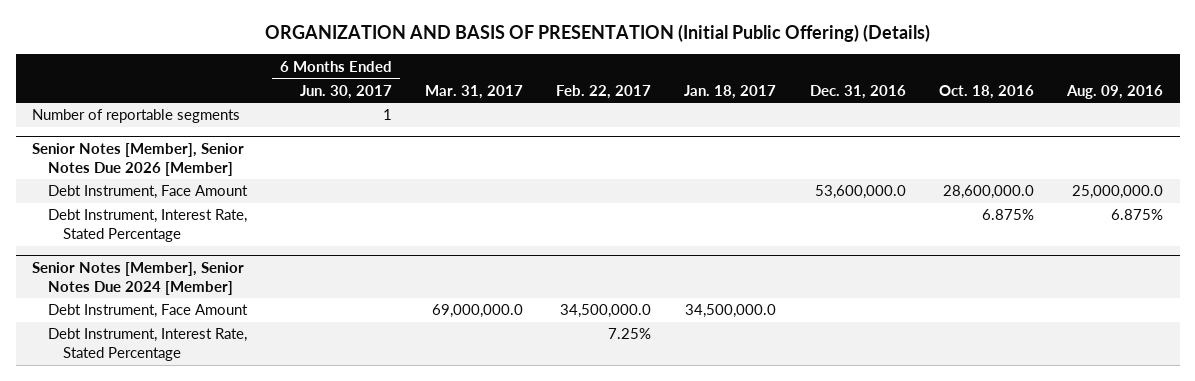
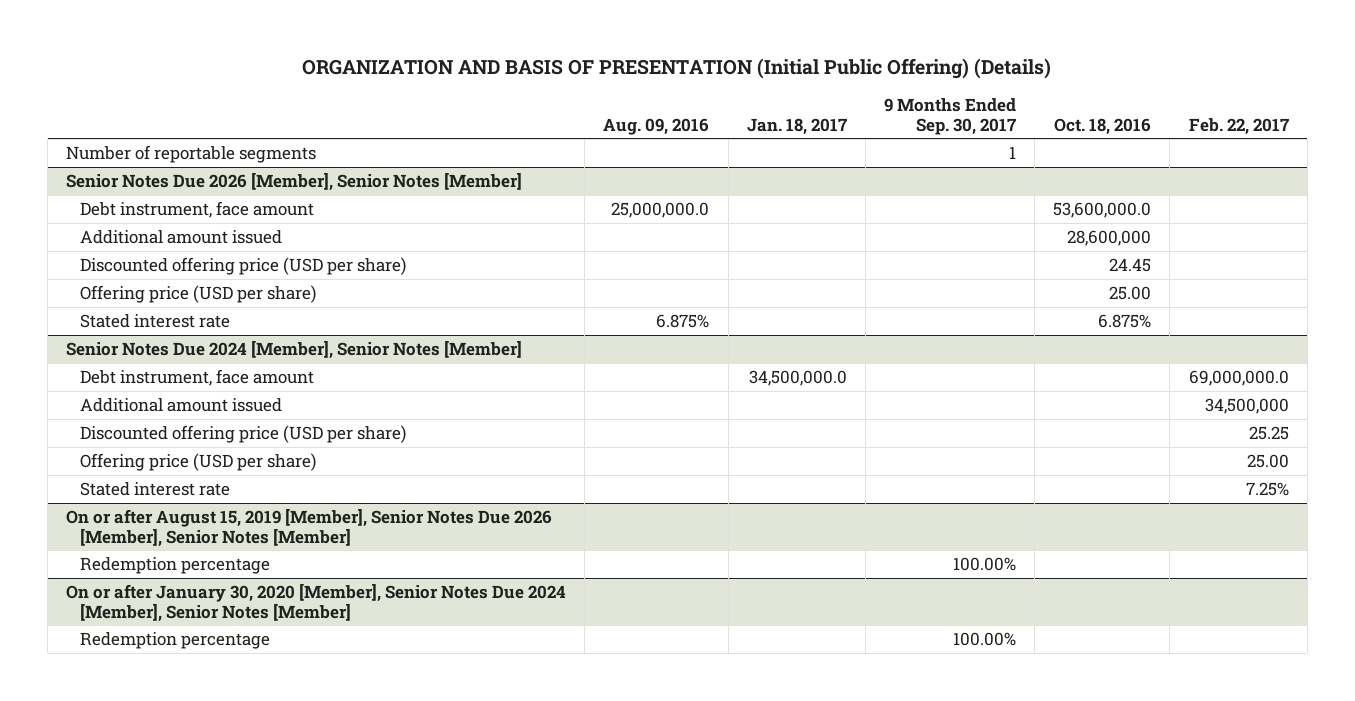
- | 6 Months Ended Jun. 30, 2017 | Mar. 31, 2017 | Feb. 22, 2017 | Jan. 18, 2017 | Dec. 31, 2016 | Oct. 18, 2016 | Aug. 09, 2016
+ | Aug. 09, 2016 | Jan. 18, 2017 | 9 Months Ended Sep. 30, 2017 | Oct. 18, 2016 | Feb. 22, 2017
- Senior Notes [Member], Senior Notes Due 2026 [Member]
- Debt Instrument, Face Amount | | | | | 53,600,000.0 | 28,600,000.0 | 25,000,000.0
- Debt Instrument, Interest Rate, Stated Percentage | | | | | | 6.875% | 6.875%
- Senior Notes [Member], Senior Notes Due 2024 [Member]
- Debt Instrument, Face Amount | | 69,000,000.0 | 34,500,000.0 | 34,500,000.0 | | |
- Debt Instrument, Interest Rate, Stated Percentage | | | 7.25% | | | |
+ Senior Notes Due 2026 [Member], Senior Notes [Member]
+ Debt instrument, face amount | 25,000,000.0 | | | 53,600,000.0 |
+ Additional amount issued | | | | 28,600,000 |
+ Discounted offering price (USD per share) | | | | 24.45 |
+ Offering price (USD per share) | | | | 25.00 |
+ Stated interest rate | 6.875% | | | 6.875% |
+ Senior Notes Due 2024 [Member], Senior Notes [Member]
+ Debt instrument, face amount | | 34,500,000.0 | | | 69,000,000.0
+ Additional amount issued | | | | | 34,500,000
+ Discounted offering price (USD per share) | | | | | 25.25
+ Offering price (USD per share) | | | | | 25.00
+ Stated interest rate | | | | | 7.25%
+ On or after August 15, 2019 [Member], Senior Notes Due 2026 [Member], Senior Notes [Member]
+ Redemption percentage | | | 100.00% | |
+ On or after January 30, 2020 [Member], Senior Notes Due 2024 [Member], Senior Notes [Member]
+ Redemption percentage | | | 100.00% | |

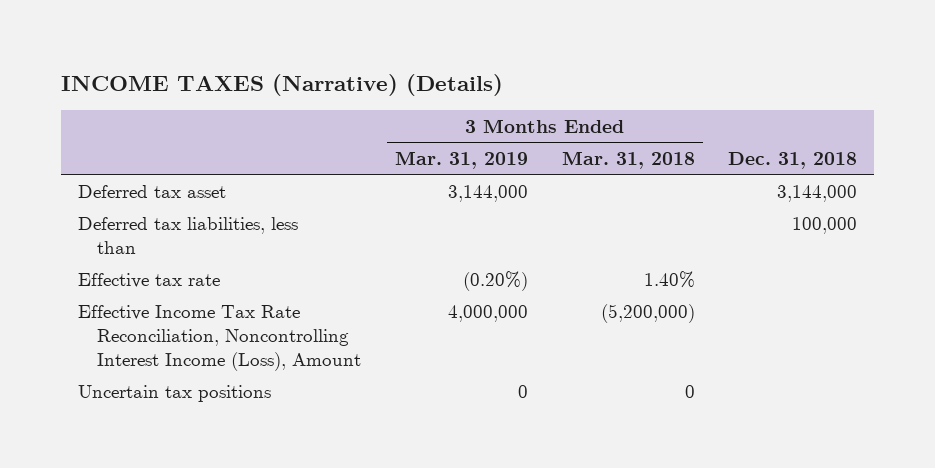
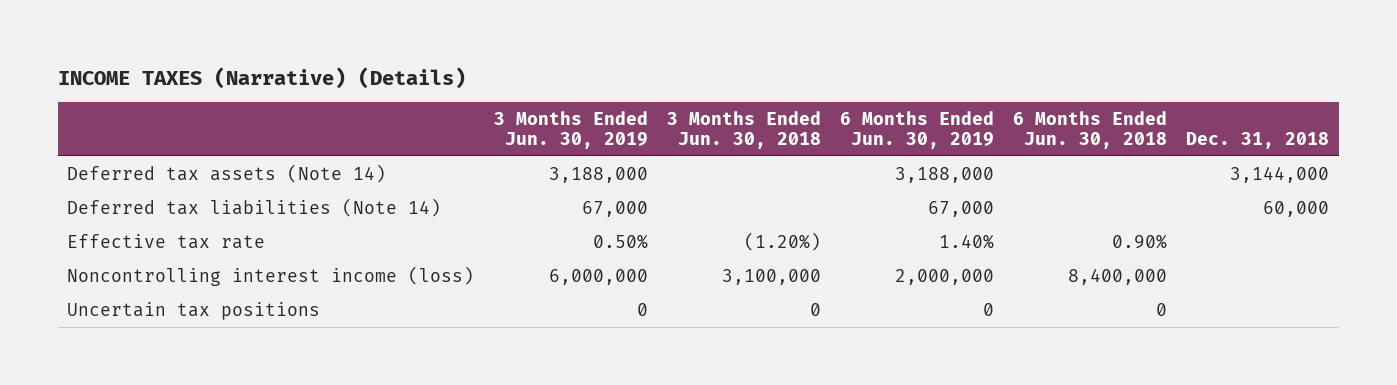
- | 3 Months Ended Mar. 31, 2019 | 3 Months Ended Mar. 31, 2018 | Dec. 31, 2018
+ | 3 Months Ended Jun. 30, 2019 | 3 Months Ended Jun. 30, 2018 | 6 Months Ended Jun. 30, 2019 | 6 Months Ended Jun. 30, 2018 | Dec. 31, 2018
- Deferred tax asset | 3,144,000 | | 3,144,000
- Deferred tax liabilities, less than | | | 100,000
+ Deferred tax assets (Note 14) | 3,188,000 | | 3,188,000 | | 3,144,000
+ Deferred tax liabilities (Note 14) | 67,000 | | 67,000 | | 60,000
- Effective Income Tax Rate Reconciliation, Noncontrolling Interest Income (Loss), Amount | 4,000,000 | (5,200,000) |
+ Noncontrolling interest income (loss) | 6,000,000 | 3,100,000 | 2,000,000 | 8,400,000 |

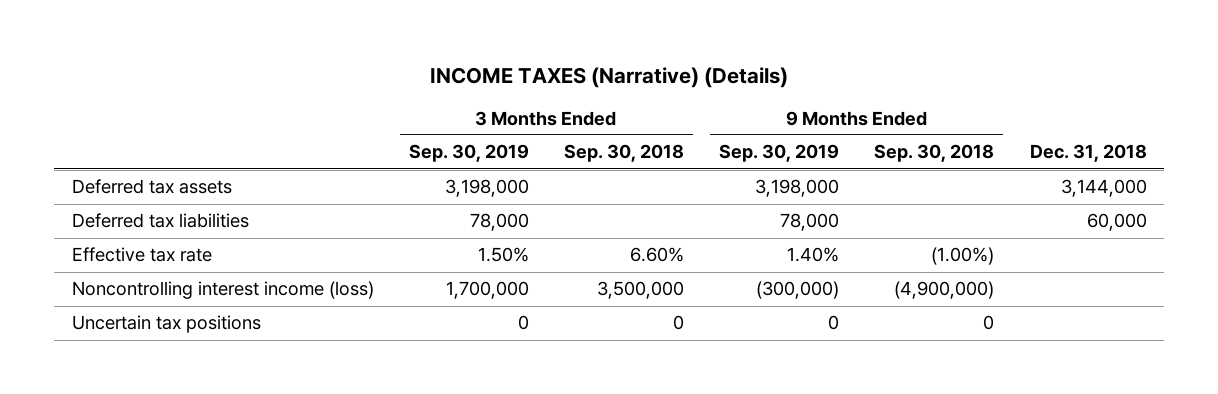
- | 3 Months Ended Jun. 30, 2019 | 3 Months Ended Jun. 30, 2018 | 6 Months Ended Jun. 30, 2019 | 6 Months Ended Jun. 30, 2018 | Dec. 31, 2018
+ | 3 Months Ended Sep. 30, 2019 | 3 Months Ended Sep. 30, 2018 | 9 Months Ended Sep. 30, 2019 | 9 Months Ended Sep. 30, 2018 | Dec. 31, 2018
- Deferred tax assets (Note 14) | 3,188,000 | | 3,188,000 | | 3,144,000
- Deferred tax liabilities (Note 14) | 67,000 | | 67,000 | | 60,000
+ Deferred tax assets | 3,198,000 | | 3,198,000 | | 3,144,000
+ Deferred tax liabilities | 78,000 | | 78,000 | | 60,000

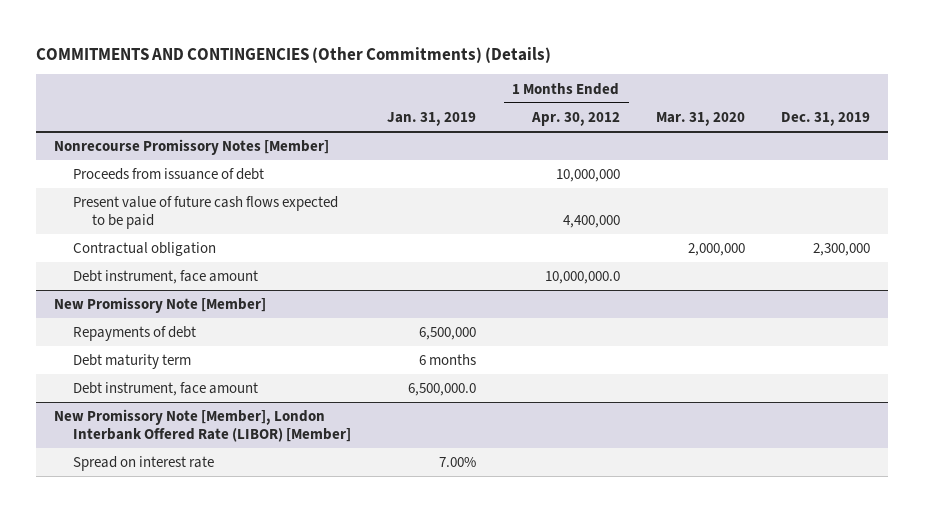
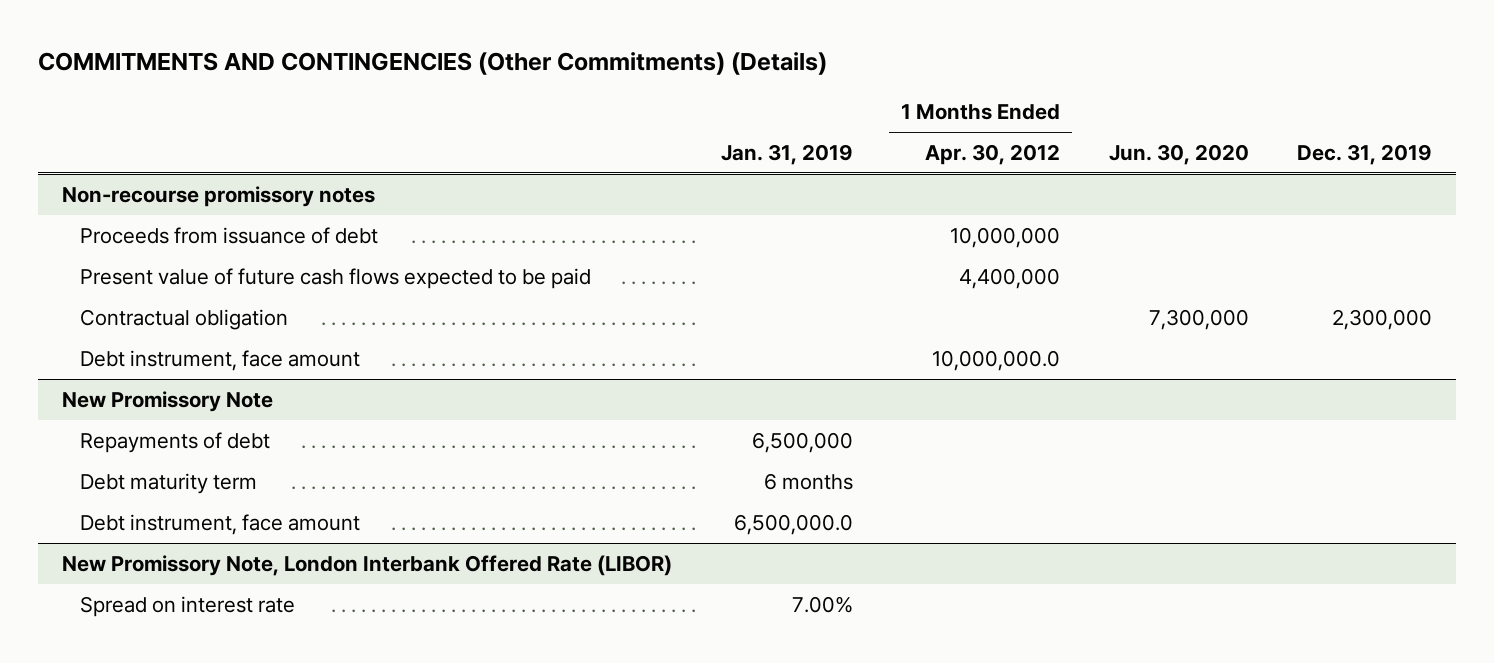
- | Jan. 31, 2019 | 1 Months Ended Apr. 30, 2012 | Mar. 31, 2020 | Dec. 31, 2019
+ | Jan. 31, 2019 | 1 Months Ended Apr. 30, 2012 | Jun. 30, 2020 | Dec. 31, 2019
- Nonrecourse Promissory Notes [Member]
+ Non-recourse promissory notes
- New Promissory Note [Member]
+ New Promissory Note
- New Promissory Note [Member], London Interbank Offered Rate (LIBOR) [Member]
+ New Promissory Note, London Interbank Offered Rate (LIBOR)

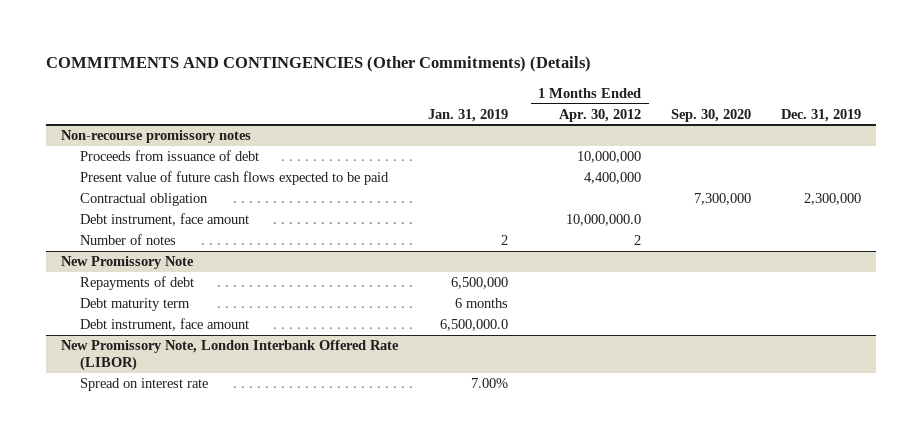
- | Jan. 31, 2019 | 1 Months Ended Apr. 30, 2012 | Jun. 30, 2020 | Dec. 31, 2019
+ | Jan. 31, 2019 | 1 Months Ended Apr. 30, 2012 | Sep. 30, 2020 | Dec. 31, 2019
@ Non-recourse promissory notes
+ Number of notes | 2 | 2 | |

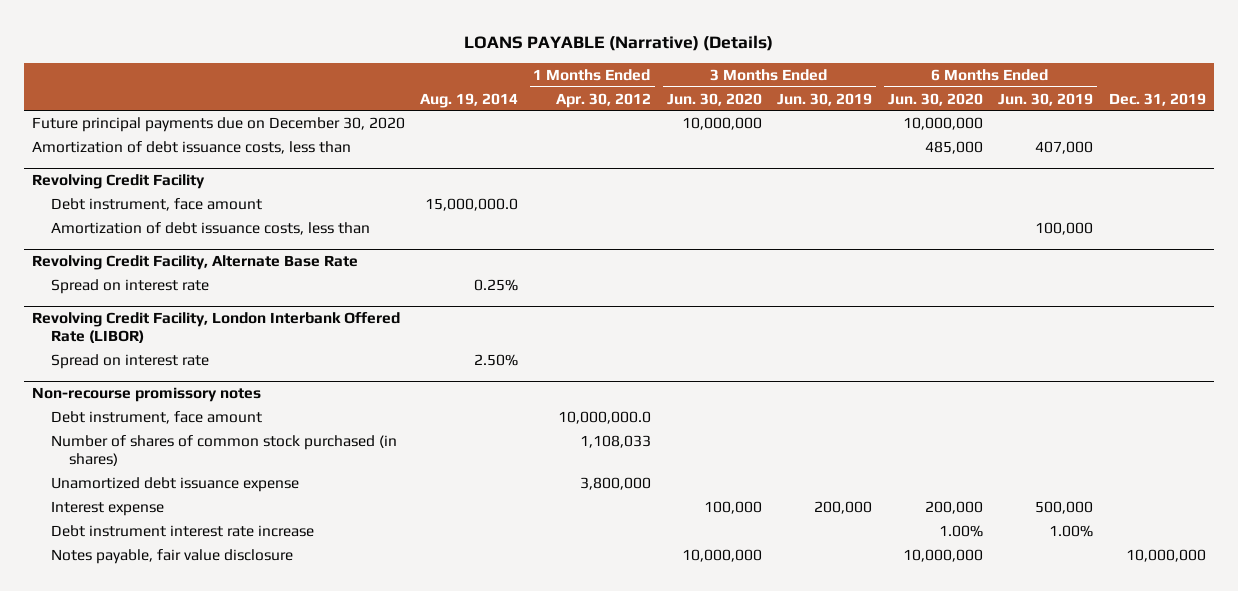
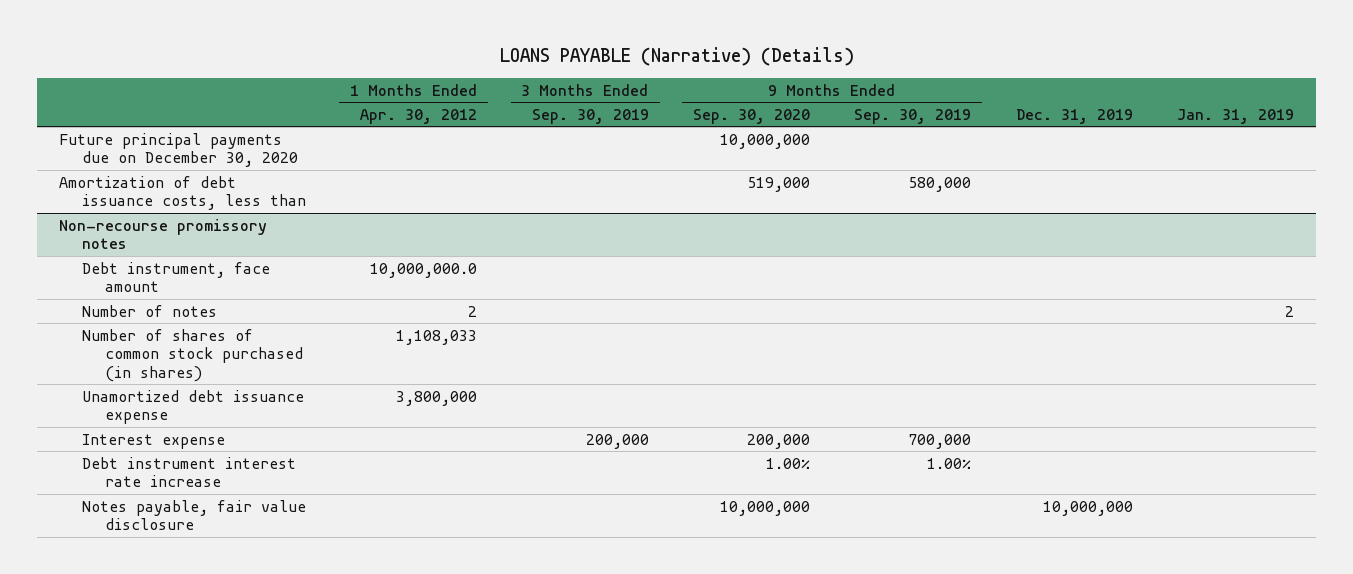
- | Aug. 19, 2014 | 1 Months Ended Apr. 30, 2012 | 3 Months Ended Jun. 30, 2020 | 3 Months Ended Jun. 30, 2019 | 6 Months Ended Jun. 30, 2020 | 6 Months Ended Jun. 30, 2019 | Dec. 31, 2019
+ | 1 Months Ended Apr. 30, 2012 | 3 Months Ended Sep. 30, 2019 | 9 Months Ended Sep. 30, 2020 | 9 Months Ended Sep. 30, 2019 | Dec. 31, 2019 | Jan. 31, 2019
- Revolving Credit Facility
- Debt instrument, face amount | 15,000,000.0 | | | | | |
- Amortization of debt issuance costs, less than | | | | | | 100,000 |
- Revolving Credit Facility, Alternate Base Rate
- Spread on interest rate | 0.25% | | | | | |
- Revolving Credit Facility, London Interbank Offered Rate (LIBOR)
- Spread on interest rate | 2.50% | | | | | |
@ Non-recourse promissory notes
+ Number of notes | 2 | | | | | 2

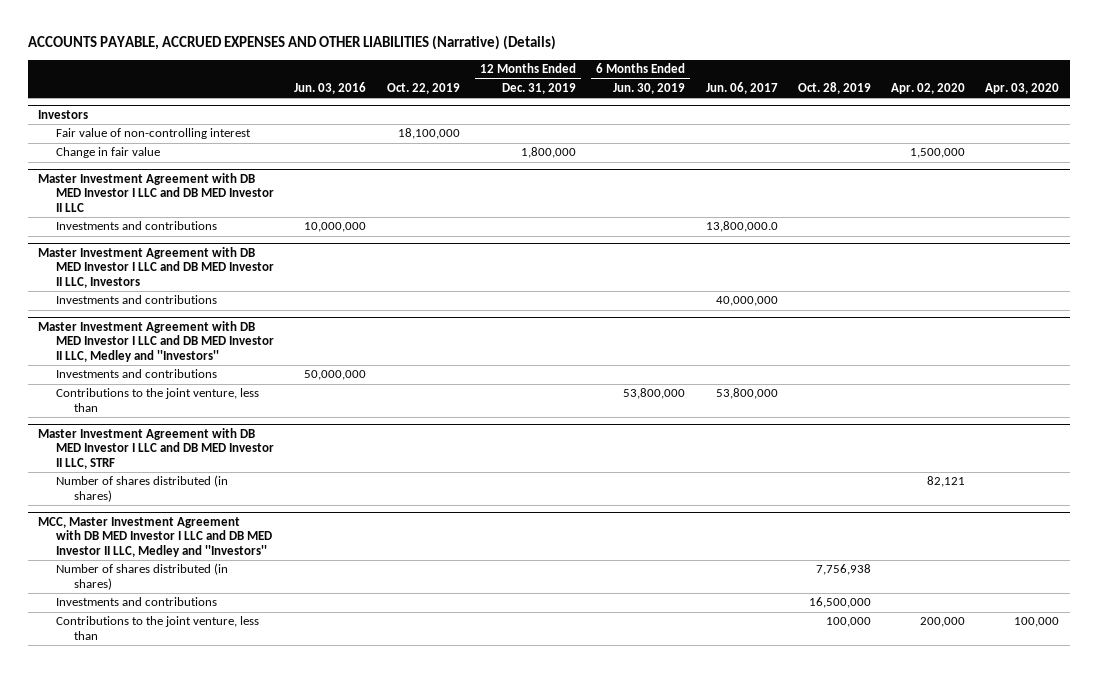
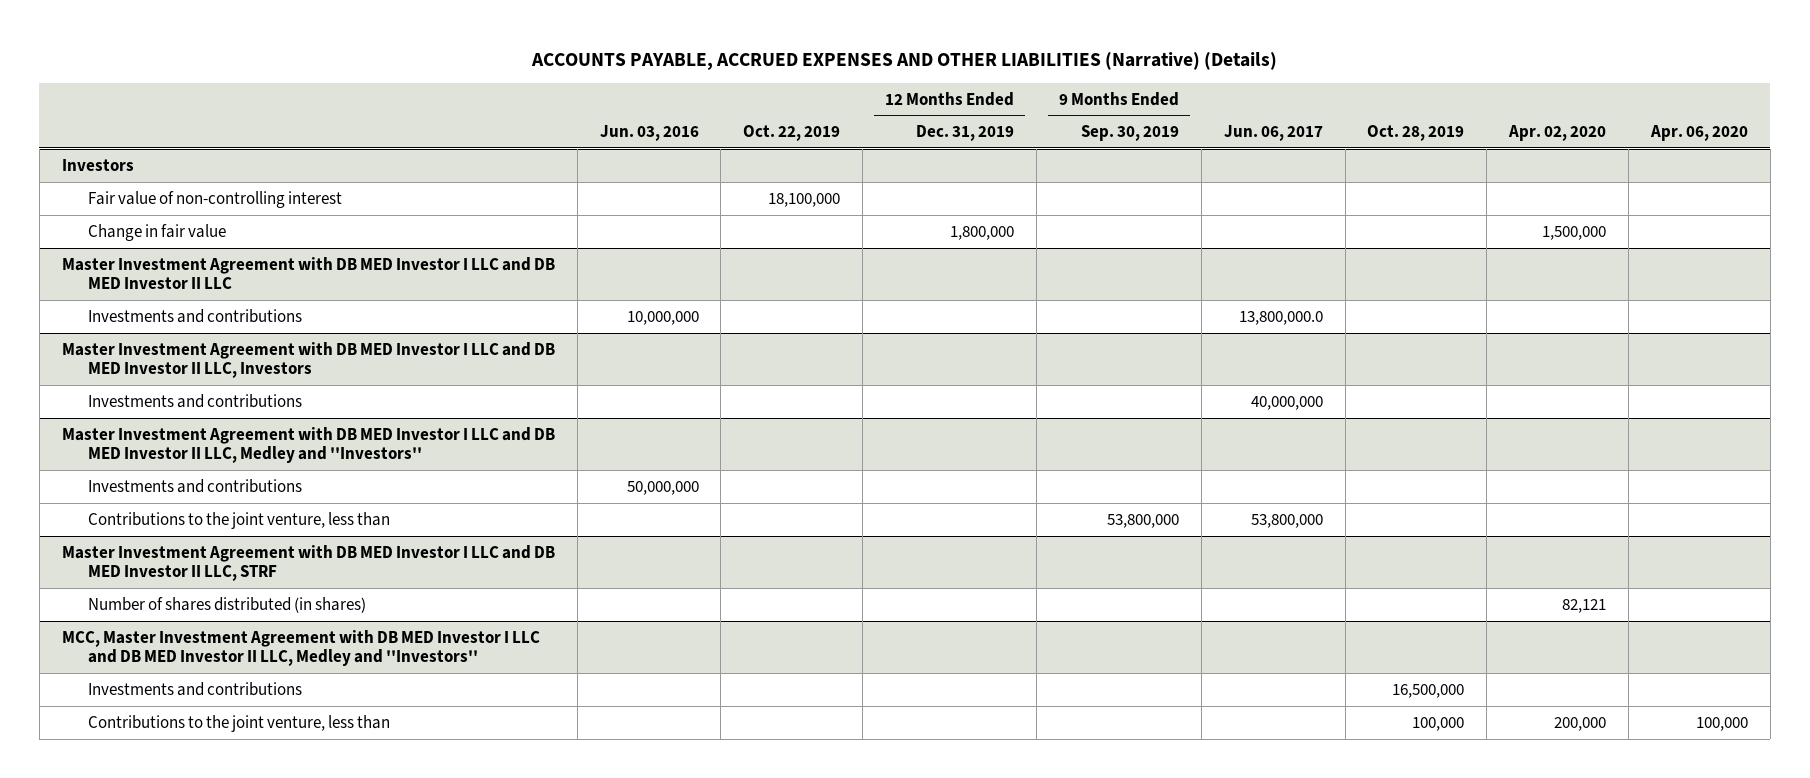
- | Jun. 03, 2016 | Oct. 22, 2019 | 12 Months Ended Dec. 31, 2019 | 6 Months Ended Jun. 30, 2019 | Jun. 06, 2017 | Oct. 28, 2019 | Apr. 02, 2020 | Apr. 03, 2020
+ | Jun. 03, 2016 | Oct. 22, 2019 | 12 Months Ended Dec. 31, 2019 | 9 Months Ended Sep. 30, 2019 | Jun. 06, 2017 | Oct. 28, 2019 | Apr. 02, 2020 | Apr. 06, 2020
@ MCC, Master Investment Agreement with DB MED Investor I LLC and DB MED Investor II LLC, Medley and ''Investors''
- Number of shares distributed (in shares) | | | | | | 7,756,938 | |

